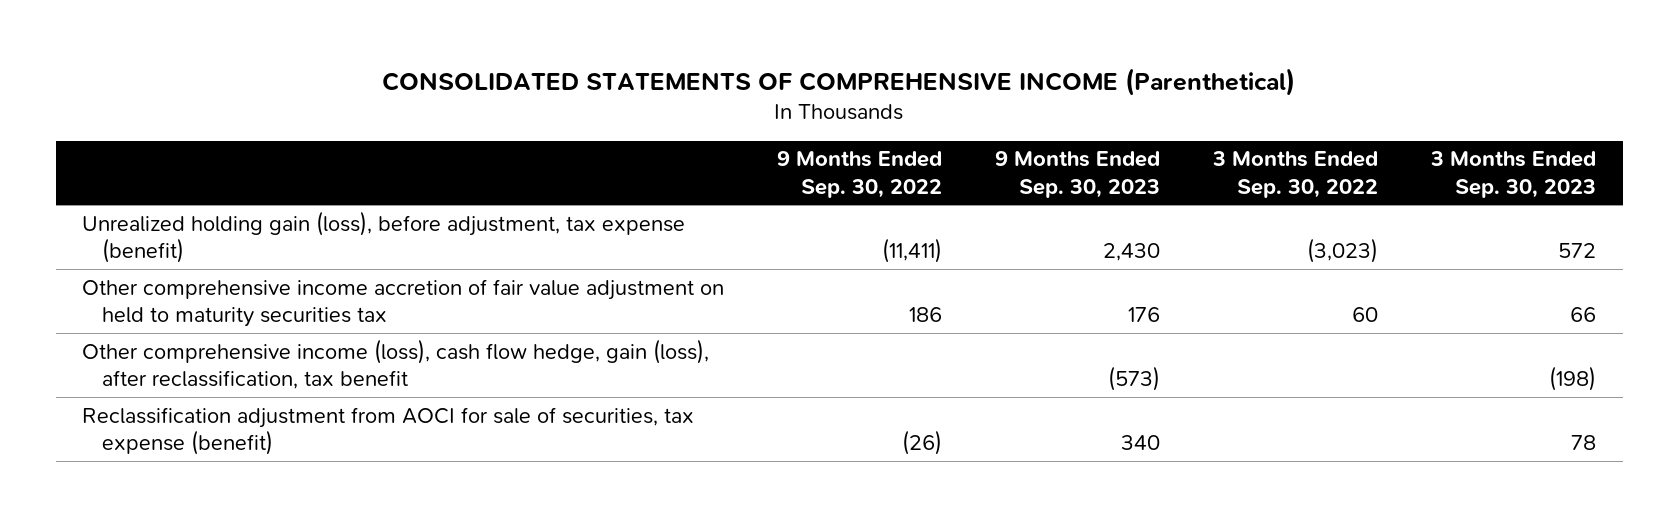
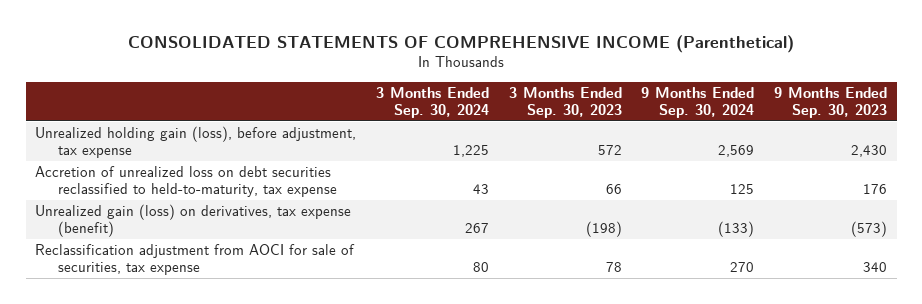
- | 9 Months Ended Sep. 30, 2022 | 9 Months Ended Sep. 30, 2023 | 3 Months Ended Sep. 30, 2022 | 3 Months Ended Sep. 30, 2023
+ | 3 Months Ended Sep. 30, 2024 | 3 Months Ended Sep. 30, 2023 | 9 Months Ended Sep. 30, 2024 | 9 Months Ended Sep. 30, 2023
- Unrealized holding gain (loss), before adjustment, tax expense (benefit) | (11,411) | 2,430 | (3,023) | 572
- Other comprehensive income accretion of fair value adjustment on held to maturity securities tax | 186 | 176 | 60 | 66
- Other comprehensive income (loss), cash flow hedge, gain (loss), after reclassification, tax benefit | | (573) | | (198)
- Reclassification adjustment from AOCI for sale of securities, tax expense (benefit) | (26) | 340 | | 78
+ Unrealized holding gain (loss), before adjustment, tax expense | 1,225 | 572 | 2,569 | 2,430
+ Accretion of unrealized loss on debt securities reclassified to held-to-maturity, tax expense | 43 | 66 | 125 | 176
+ Unrealized gain (loss) on derivatives, tax expense (benefit) | 267 | (198) | (133) | (573)
+ Reclassification adjustment from AOCI for sale of securities, tax expense | 80 | 78 | 270 | 340

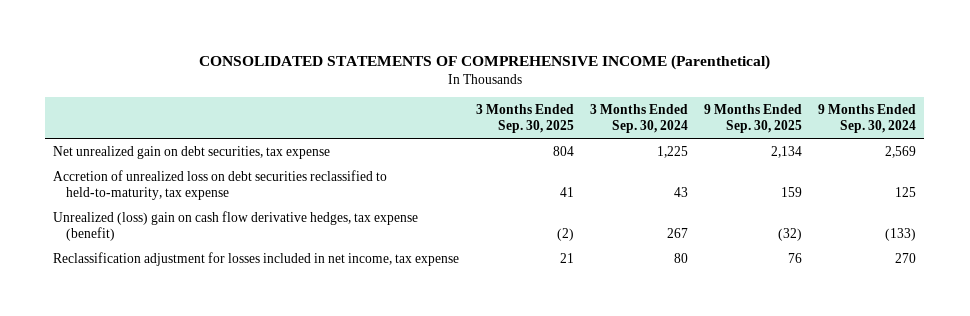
- | 3 Months Ended Sep. 30, 2024 | 3 Months Ended Sep. 30, 2023 | 9 Months Ended Sep. 30, 2024 | 9 Months Ended Sep. 30, 2023
+ | 3 Months Ended Sep. 30, 2025 | 3 Months Ended Sep. 30, 2024 | 9 Months Ended Sep. 30, 2025 | 9 Months Ended Sep. 30, 2024
- Unrealized holding gain (loss), before adjustment, tax expense | 1,225 | 572 | 2,569 | 2,430
+ Net unrealized gain on debt securities, tax expense | 804 | 1,225 | 2,134 | 2,569
- Unrealized gain (loss) on derivatives, tax expense (benefit) | 267 | (198) | (133) | (573)
- Reclassification adjustment from AOCI for sale of securities, tax expense | 80 | 78 | 270 | 340
+ Unrealized (loss) gain on cash flow derivative hedges, tax expense (benefit) | (2) | 267 | (32) | (133)
+ Reclassification adjustment for losses included in net income, tax expense | 21 | 80 | 76 | 270

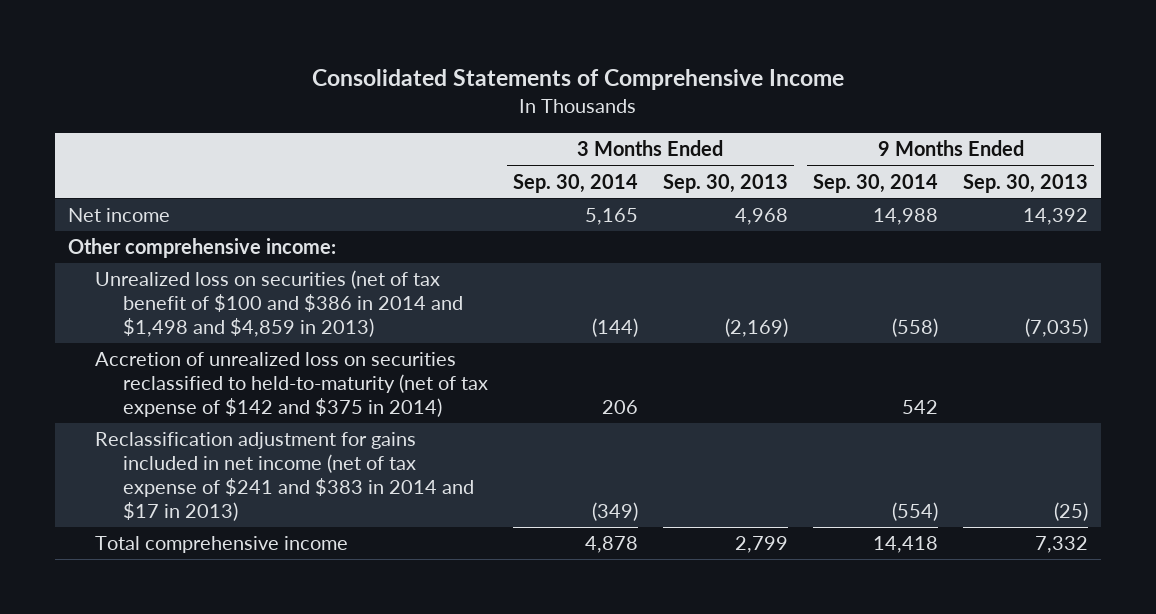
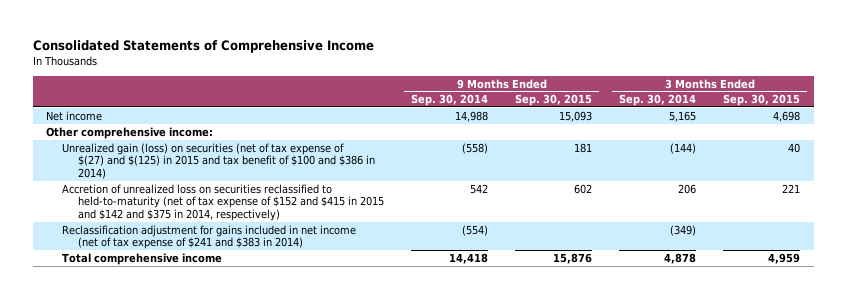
- | 3 Months Ended Sep. 30, 2014 | 3 Months Ended Sep. 30, 2013 | 9 Months Ended Sep. 30, 2014 | 9 Months Ended Sep. 30, 2013
+ | 9 Months Ended Sep. 30, 2014 | 9 Months Ended Sep. 30, 2015 | 3 Months Ended Sep. 30, 2014 | 3 Months Ended Sep. 30, 2015
- Unrealized loss on securities (net of tax benefit of $100 and $386 in 2014 and $1,498 and $4,859 in 2013) | (144) | (2,169) | (558) | (7,035)
- Accretion of unrealized loss on securities reclassified to held-to-maturity (net of tax expense of $142 and $375 in 2014) | 206 | | 542 |
- Reclassification adjustment for gains included in net income (net of tax expense of $241 and $383 in 2014 and $17 in 2013) | (349) | | (554) | (25)
+ Unrealized gain (loss) on securities (net of tax expense of $(27) and $(125) in 2015 and tax benefit of $100 and $386 in 2014) | (558) | 181 | (144) | 40
+ Accretion of unrealized loss on securities reclassified to held-to-maturity (net of tax expense of $152 and $415 in 2015 and $142 and $375 in 2014, respectively) | 542 | 602 | 206 | 221
+ Reclassification adjustment for gains included in net income (net of tax expense of $241 and $383 in 2014) | (554) | | (349) |

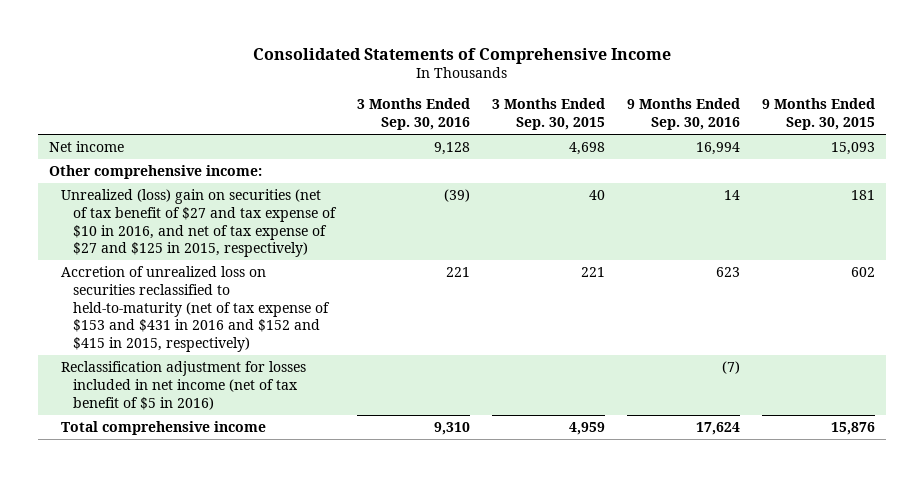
- | 9 Months Ended Sep. 30, 2014 | 9 Months Ended Sep. 30, 2015 | 3 Months Ended Sep. 30, 2014 | 3 Months Ended Sep. 30, 2015
+ | 3 Months Ended Sep. 30, 2016 | 3 Months Ended Sep. 30, 2015 | 9 Months Ended Sep. 30, 2016 | 9 Months Ended Sep. 30, 2015
- Unrealized gain (loss) on securities (net of tax expense of $(27) and $(125) in 2015 and tax benefit of $100 and $386 in 2014) | (558) | 181 | (144) | 40
- Accretion of unrealized loss on securities reclassified to held-to-maturity (net of tax expense of $152 and $415 in 2015 and $142 and $375 in 2014, respectively) | 542 | 602 | 206 | 221
- Reclassification adjustment for gains included in net income (net of tax expense of $241 and $383 in 2014) | (554) | | (349) |
+ Unrealized (loss) gain on securities (net of tax benefit of $27 and tax expense of $10 in 2016, and net of tax expense of $27 and $125 in 2015, respectively) | (39) | 40 | 14 | 181
+ Accretion of unrealized loss on securities reclassified to held-to-maturity (net of tax expense of $153 and $431 in 2016 and $152 and $415 in 2015, respectively) | 221 | 221 | 623 | 602
+ Reclassification adjustment for losses included in net income (net of tax benefit of $5 in 2016) | | | (7) |

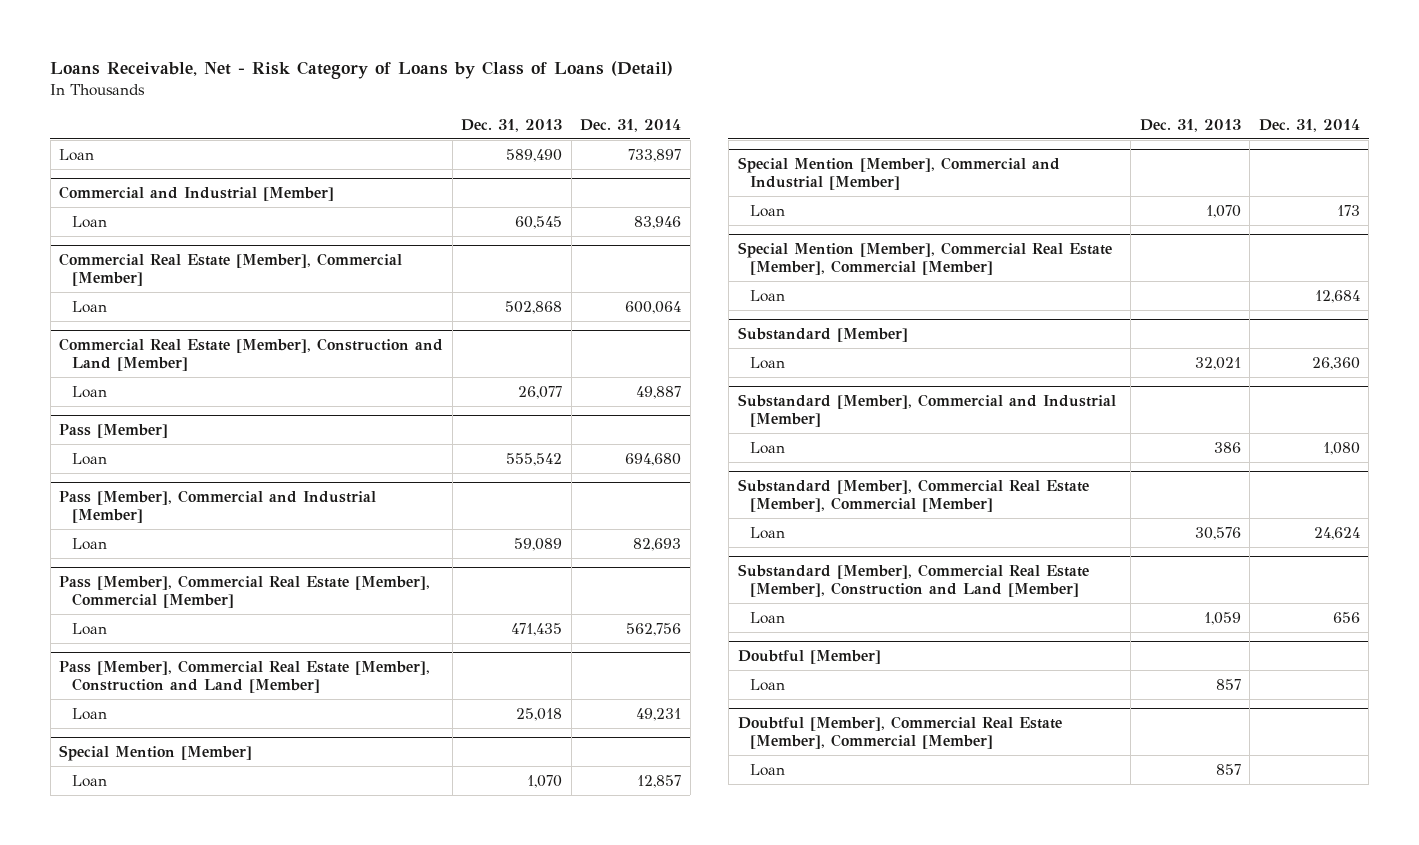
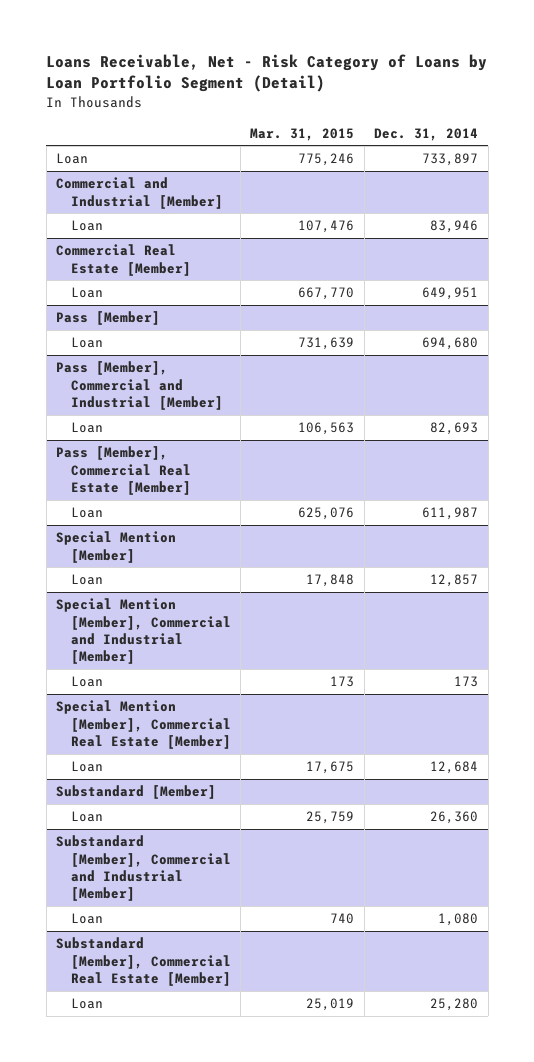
- Loans Receivable, Net - Risk Category of Loans by Class of Loans (Detail)
+ Loans Receivable, Net - Risk Category of Loans by Loan Portfolio Segment (Detail)
- | Dec. 31, 2013 | Dec. 31, 2014
+ | Mar. 31, 2015 | Dec. 31, 2014
- Commercial Real Estate [Member], Commercial [Member]
- Loan | 502,868 | 600,064
- Commercial Real Estate [Member], Construction and Land [Member]
- Loan | 26,077 | 49,887
+ Commercial Real Estate [Member]
+ Loan | 667,770 | 649,951
- Pass [Member], Commercial Real Estate [Member], Commercial [Member]
- Loan | 471,435 | 562,756
- Pass [Member], Commercial Real Estate [Member], Construction and Land [Member]
- Loan | 25,018 | 49,231
+ Pass [Member], Commercial Real Estate [Member]
+ Loan | 625,076 | 611,987
- Special Mention [Member], Commercial Real Estate [Member], Commercial [Member]
+ Special Mention [Member], Commercial Real Estate [Member]
- Substandard [Member], Commercial Real Estate [Member], Commercial [Member]
- Loan | 30,576 | 24,624
- Substandard [Member], Commercial Real Estate [Member], Construction and Land [Member]
- Loan | 1,059 | 656
- Doubtful [Member]
- Loan | 857 |
- Doubtful [Member], Commercial Real Estate [Member], Commercial [Member]
- Loan | 857 |
+ Substandard [Member], Commercial Real Estate [Member]
+ Loan | 25,019 | 25,280

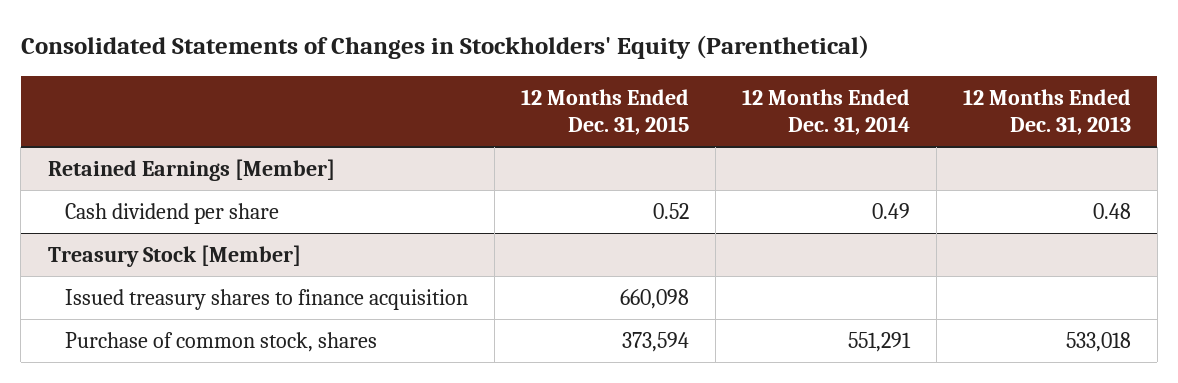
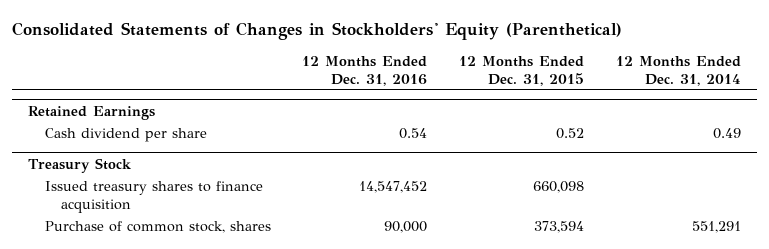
- | 12 Months Ended Dec. 31, 2015 | 12 Months Ended Dec. 31, 2014 | 12 Months Ended Dec. 31, 2013
+ | 12 Months Ended Dec. 31, 2016 | 12 Months Ended Dec. 31, 2015 | 12 Months Ended Dec. 31, 2014
- Retained Earnings [Member]
+ Retained Earnings
- Treasury Stock [Member]
+ Treasury Stock

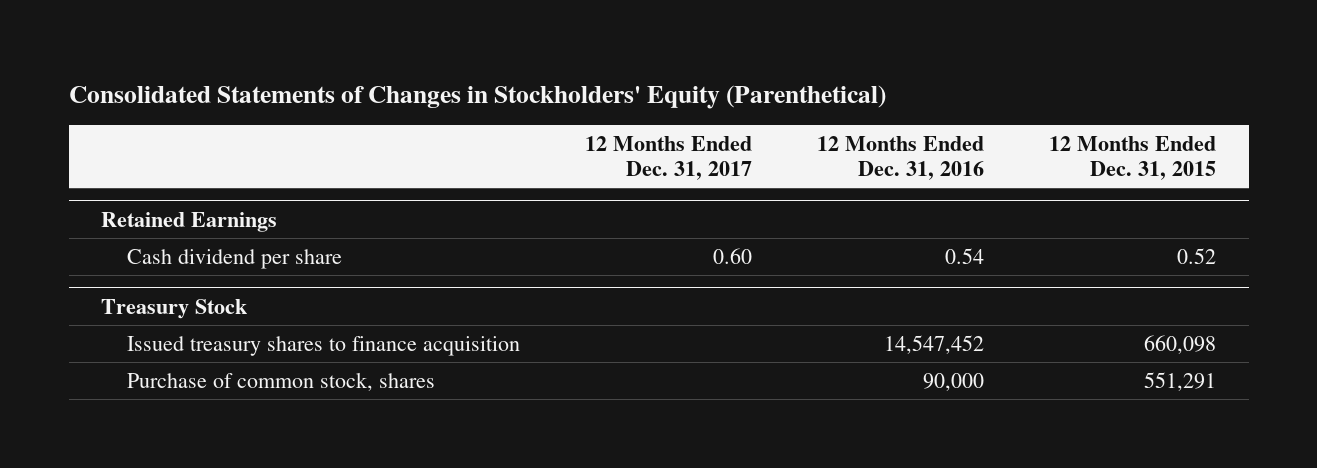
- | 12 Months Ended Dec. 31, 2016 | 12 Months Ended Dec. 31, 2015 | 12 Months Ended Dec. 31, 2014
+ | 12 Months Ended Dec. 31, 2017 | 12 Months Ended Dec. 31, 2016 | 12 Months Ended Dec. 31, 2015
@ Treasury Stock
- Purchase of common stock, shares | 90,000 | 373,594 | 551,291
+ Purchase of common stock, shares | | 90,000 | 551,291

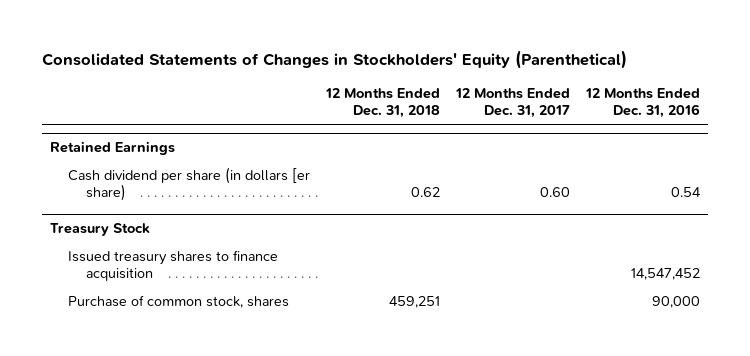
- | 12 Months Ended Dec. 31, 2017 | 12 Months Ended Dec. 31, 2016 | 12 Months Ended Dec. 31, 2015
+ | 12 Months Ended Dec. 31, 2018 | 12 Months Ended Dec. 31, 2017 | 12 Months Ended Dec. 31, 2016
@ Retained Earnings
- Cash dividend per share | 0.60 | 0.54 | 0.52
+ Cash dividend per share (in dollars [er share) | 0.62 | 0.60 | 0.54

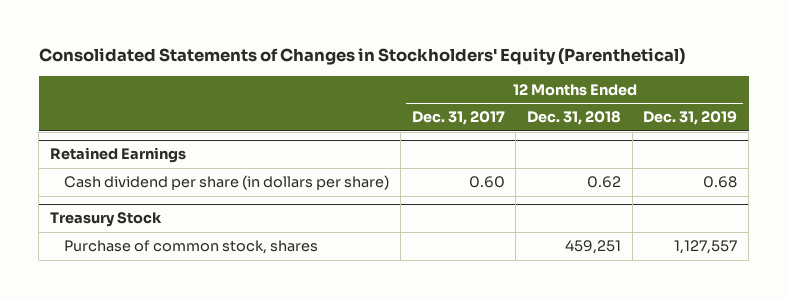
- | 12 Months Ended Dec. 31, 2018 | 12 Months Ended Dec. 31, 2017 | 12 Months Ended Dec. 31, 2016
+ | 12 Months Ended Dec. 31, 2017 | 12 Months Ended Dec. 31, 2018 | 12 Months Ended Dec. 31, 2019
@ Retained Earnings
- Cash dividend per share (in dollars [er share) | 0.62 | 0.60 | 0.54
+ Cash dividend per share (in dollars per share) | 0.60 | 0.62 | 0.68
@ Treasury Stock
- Issued treasury shares to finance acquisition | | | 14,547,452

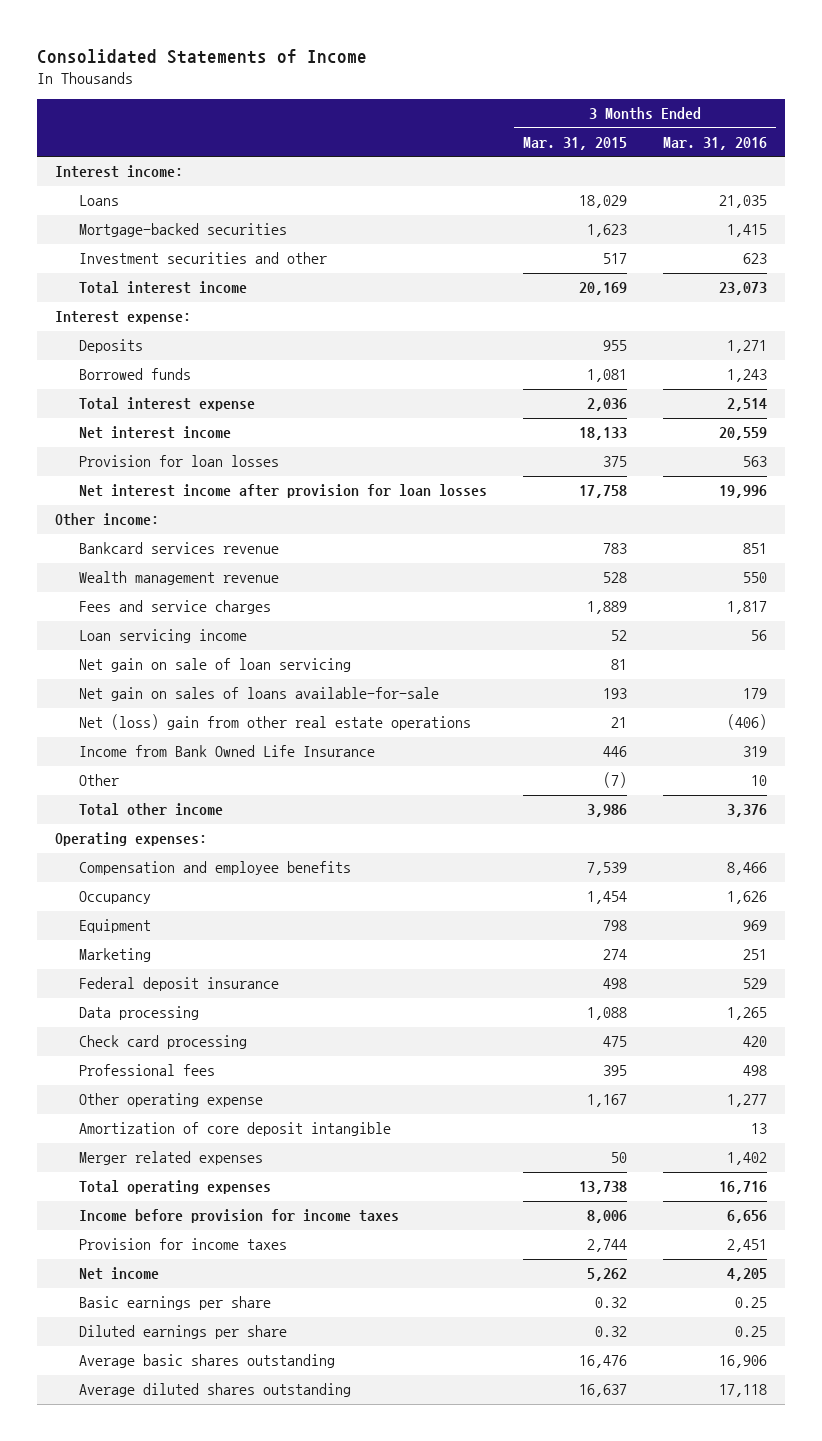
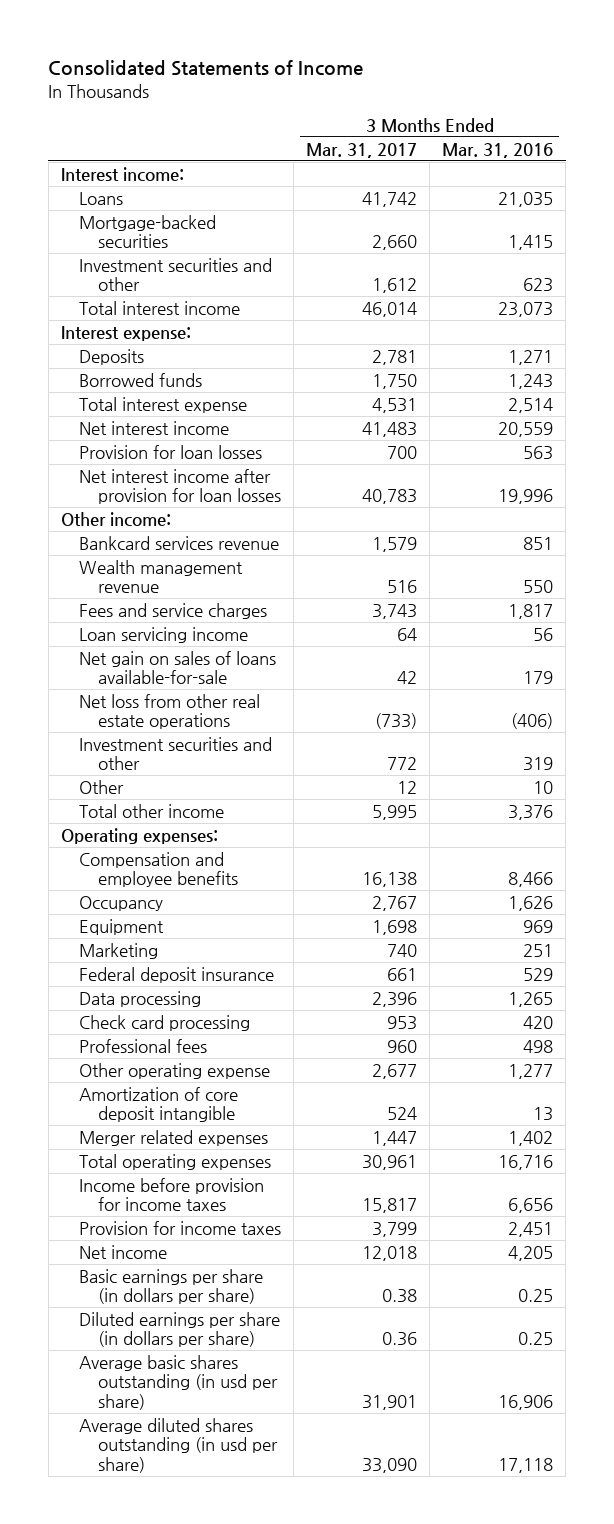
- | 3 Months Ended Mar. 31, 2015 | 3 Months Ended Mar. 31, 2016
+ | 3 Months Ended Mar. 31, 2017 | 3 Months Ended Mar. 31, 2016
- Net gain on sale of loan servicing | 81 |
- Net (loss) gain from other real estate operations | 21 | (406)
- Income from Bank Owned Life Insurance | 446 | 319
+ Net loss from other real estate operations | (733) | (406)
+ Investment securities and other | 772 | 319
- Basic earnings per share | 0.32 | 0.25
- Diluted earnings per share | 0.32 | 0.25
- Average basic shares outstanding | 16,476 | 16,906
- Average diluted shares outstanding | 16,637 | 17,118
+ Basic earnings per share (in dollars per share) | 0.38 | 0.25
+ Diluted earnings per share (in dollars per share) | 0.36 | 0.25
+ Average basic shares outstanding (in usd per share) | 31,901 | 16,906
+ Average diluted shares outstanding (in usd per share) | 33,090 | 17,118

